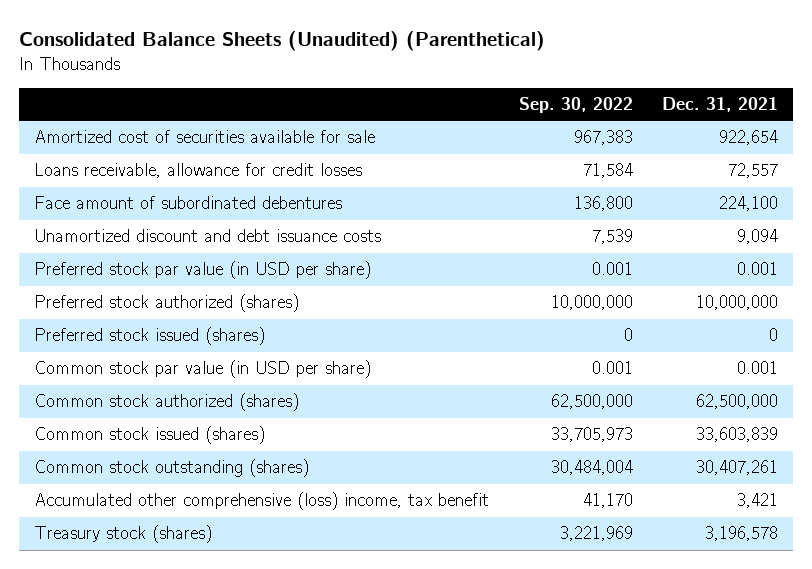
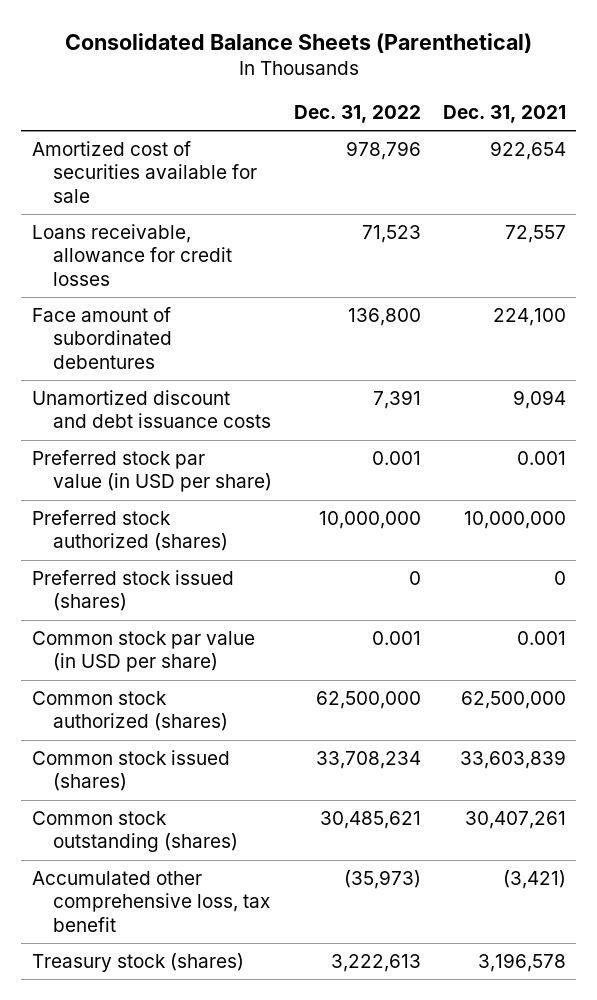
- Consolidated Balance Sheets (Unaudited) (Parenthetical)
+ Consolidated Balance Sheets (Parenthetical)
- | Sep. 30, 2022 | Dec. 31, 2021
+ | Dec. 31, 2022 | Dec. 31, 2021
- Accumulated other comprehensive (loss) income, tax benefit | 41,170 | 3,421
+ Accumulated other comprehensive loss, tax benefit | (35,973) | (3,421)

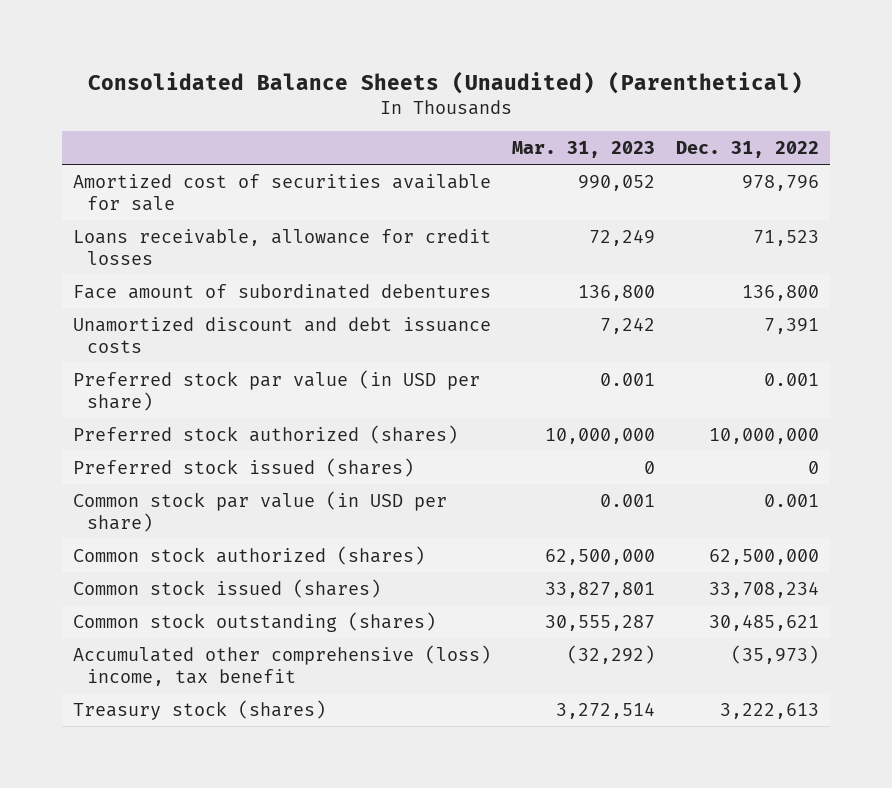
- Consolidated Balance Sheets (Parenthetical)
+ Consolidated Balance Sheets (Unaudited) (Parenthetical)
- | Dec. 31, 2022 | Dec. 31, 2021
+ | Mar. 31, 2023 | Dec. 31, 2022
- Accumulated other comprehensive loss, tax benefit | (35,973) | (3,421)
+ Accumulated other comprehensive (loss) income, tax benefit | (32,292) | (35,973)

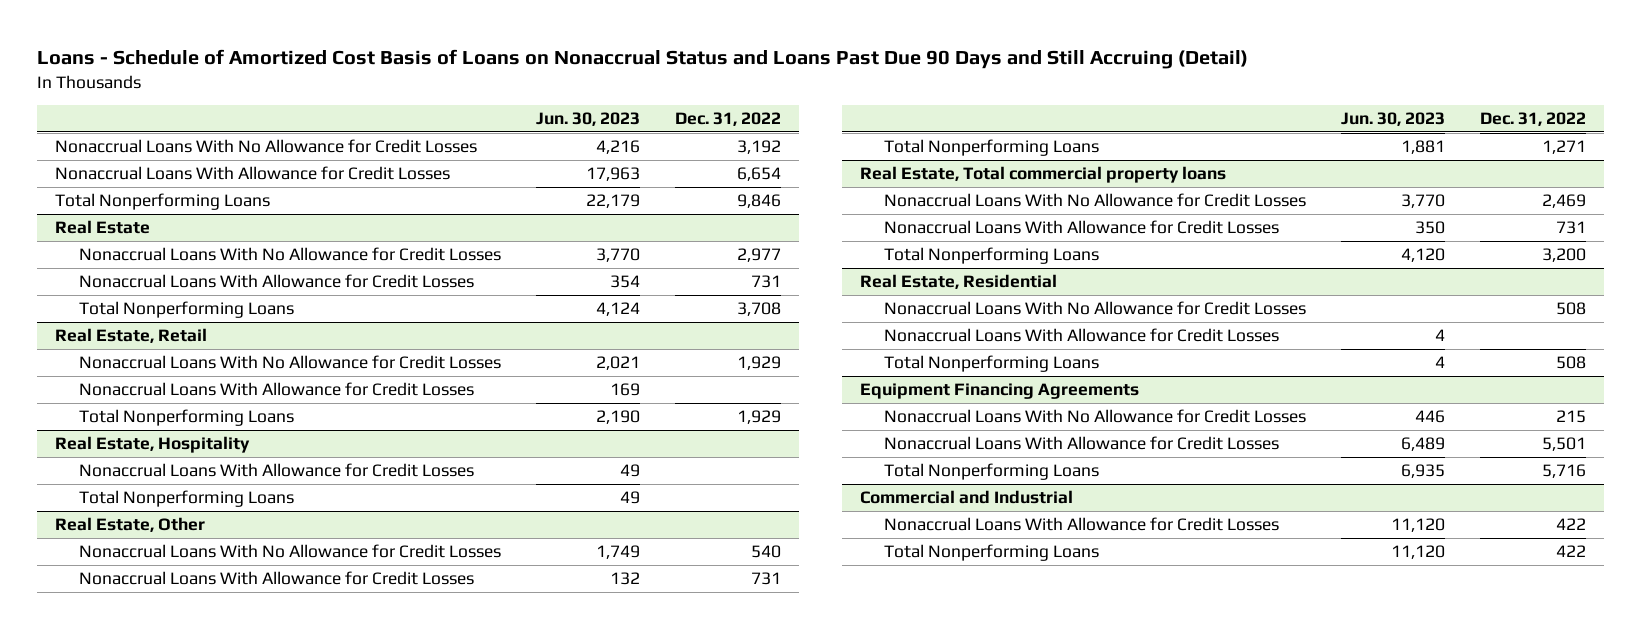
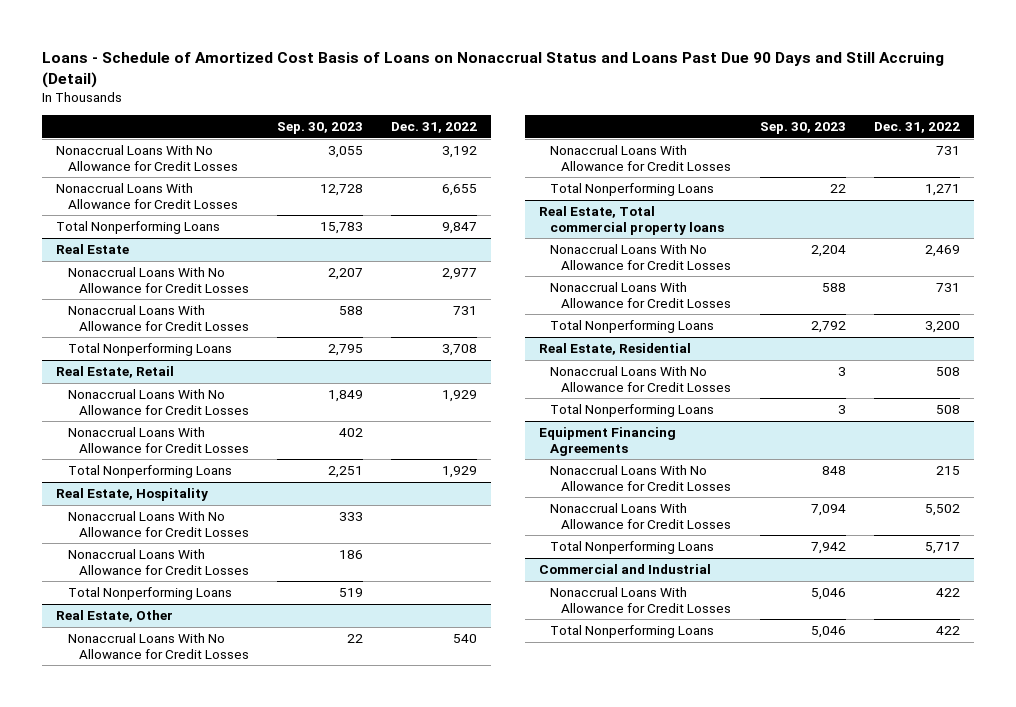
- | Jun. 30, 2023 | Dec. 31, 2022
+ | Sep. 30, 2023 | Dec. 31, 2022
- Nonaccrual Loans With Allowance for Credit Losses | 17,963 | 6,654
- Total Nonperforming Loans | 22,179 | 9,846
+ Nonaccrual Loans With Allowance for Credit Losses | 12,728 | 6,655
+ Total Nonperforming Loans | 15,783 | 9,847
@ Real Estate, Hospitality
+ Nonaccrual Loans With No Allowance for Credit Losses | 333 |
@ Real Estate, Residential
- Nonaccrual Loans With Allowance for Credit Losses | 4 |
@ Equipment Financing Agreements
- Nonaccrual Loans With Allowance for Credit Losses | 6,489 | 5,501
- Total Nonperforming Loans | 6,935 | 5,716
+ Nonaccrual Loans With Allowance for Credit Losses | 7,094 | 5,502
+ Total Nonperforming Loans | 7,942 | 5,717

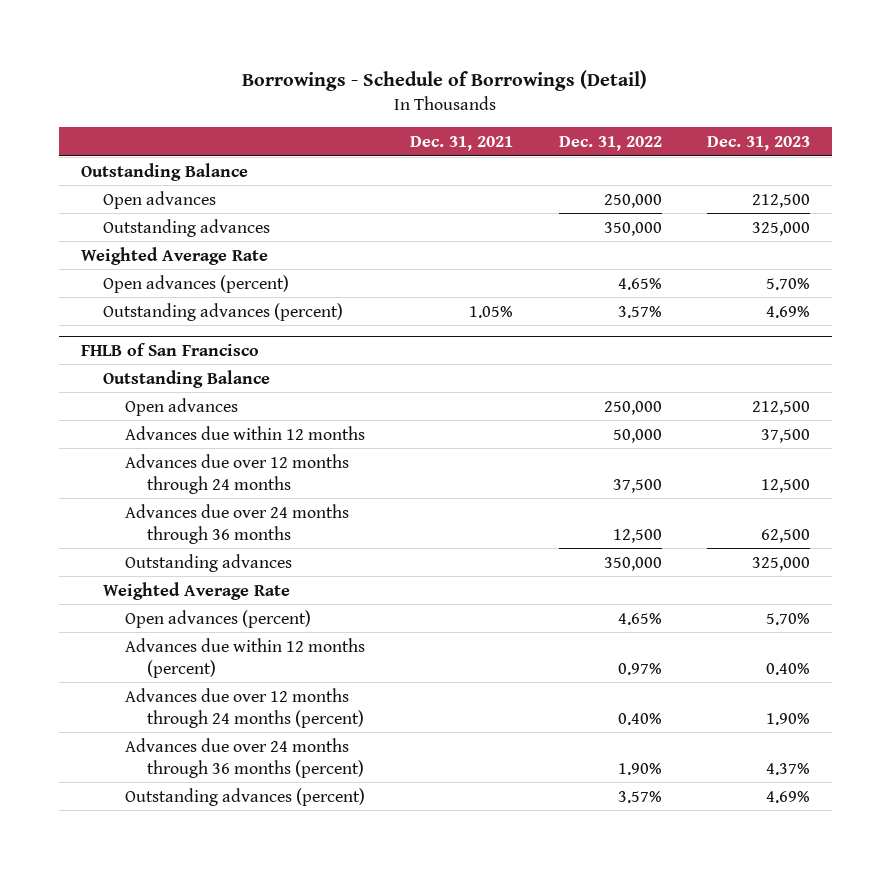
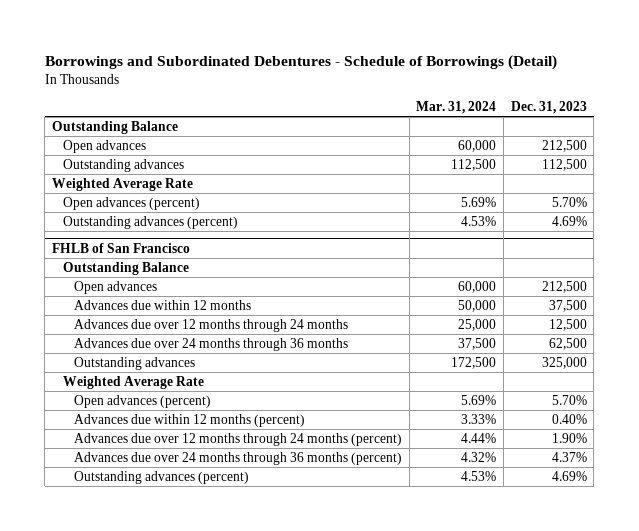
- Borrowings - Schedule of Borrowings (Detail)
+ Borrowings and Subordinated Debentures - Schedule of Borrowings (Detail)
- | Dec. 31, 2021 | Dec. 31, 2022 | Dec. 31, 2023
+ | Mar. 31, 2024 | Dec. 31, 2023
- Outstanding advances | | 350,000 | 325,000
+ Outstanding advances | 112,500 | 112,500

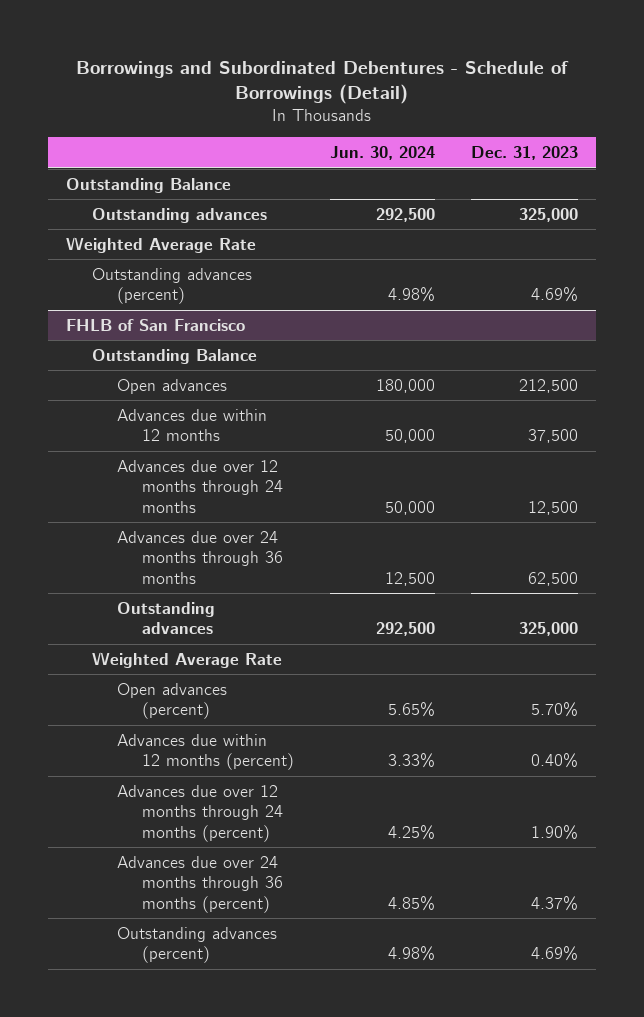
- | Mar. 31, 2024 | Dec. 31, 2023
+ | Jun. 30, 2024 | Dec. 31, 2023
- Open advances | 60,000 | 212,500
- Outstanding advances | 112,500 | 112,500
+ Outstanding advances | 292,500 | 325,000
- Open advances (percent) | 5.69% | 5.70%

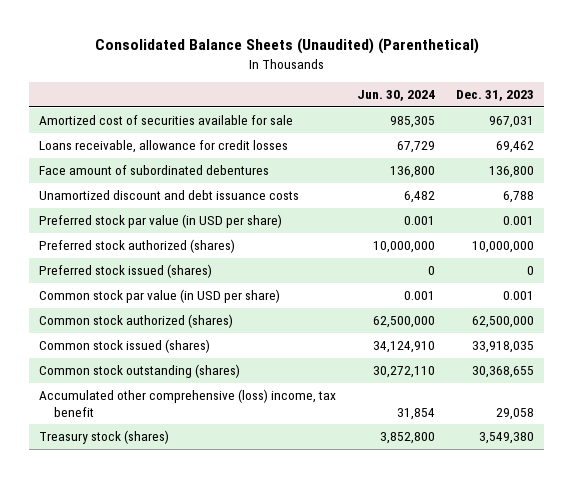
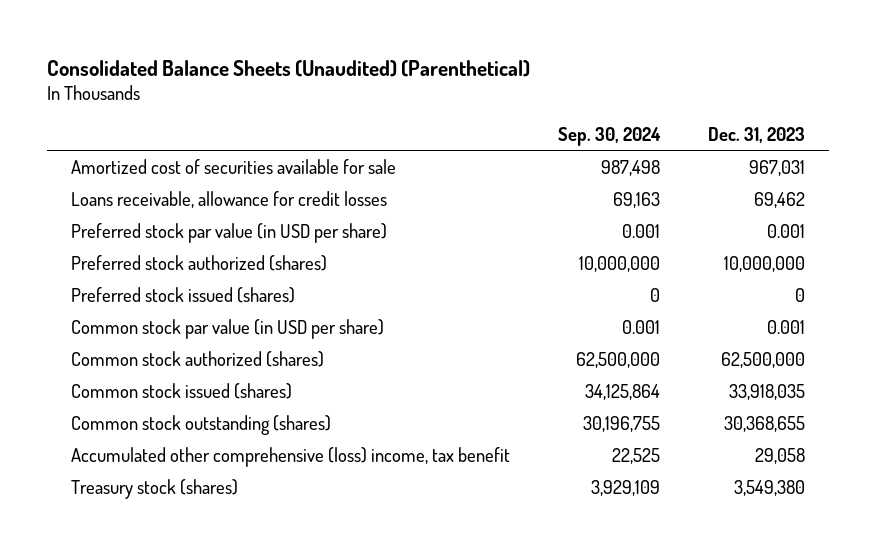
- | Jun. 30, 2024 | Dec. 31, 2023
+ | Sep. 30, 2024 | Dec. 31, 2023
- Face amount of subordinated debentures | 136,800 | 136,800
- Unamortized discount and debt issuance costs | 6,482 | 6,788

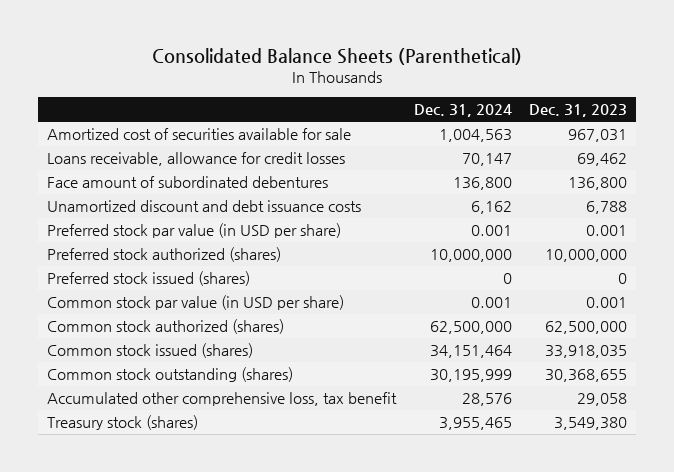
- Consolidated Balance Sheets (Unaudited) (Parenthetical)
+ Consolidated Balance Sheets (Parenthetical)
- | Sep. 30, 2024 | Dec. 31, 2023
+ | Dec. 31, 2024 | Dec. 31, 2023
+ Face amount of subordinated debentures | 136,800 | 136,800
+ Unamortized discount and debt issuance costs | 6,162 | 6,788
- Accumulated other comprehensive (loss) income, tax benefit | 22,525 | 29,058
+ Accumulated other comprehensive loss, tax benefit | 28,576 | 29,058

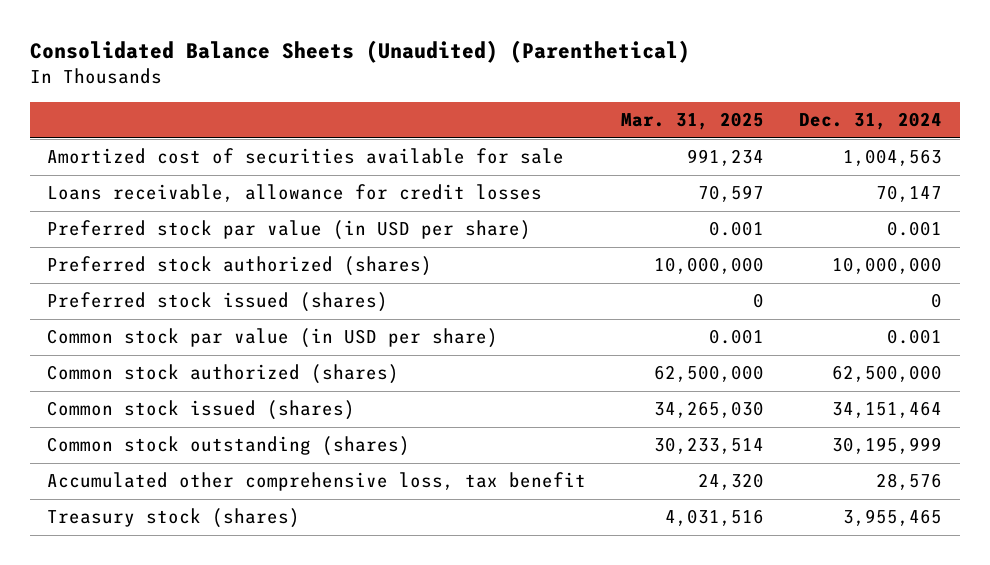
- Consolidated Balance Sheets (Parenthetical)
+ Consolidated Balance Sheets (Unaudited) (Parenthetical)
- | Dec. 31, 2024 | Dec. 31, 2023
+ | Mar. 31, 2025 | Dec. 31, 2024
- Face amount of subordinated debentures | 136,800 | 136,800
- Unamortized discount and debt issuance costs | 6,162 | 6,788

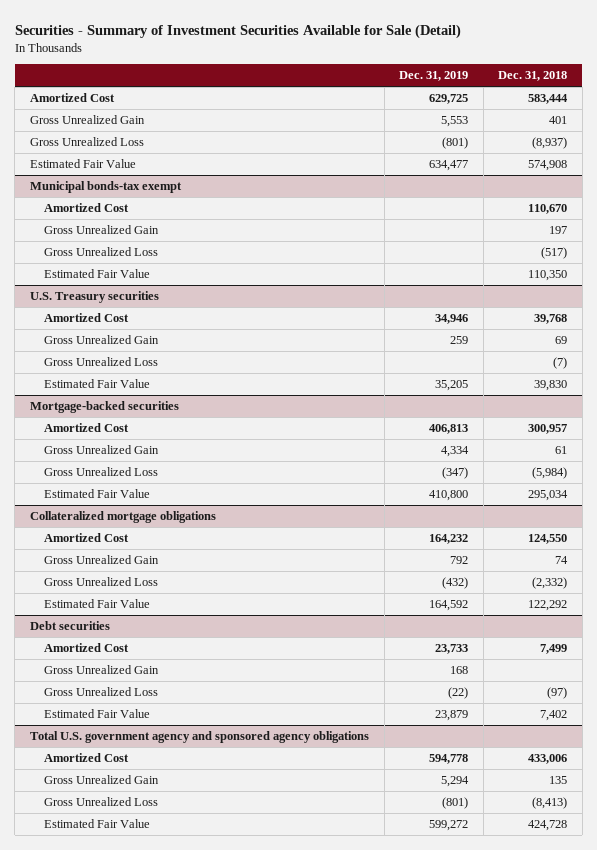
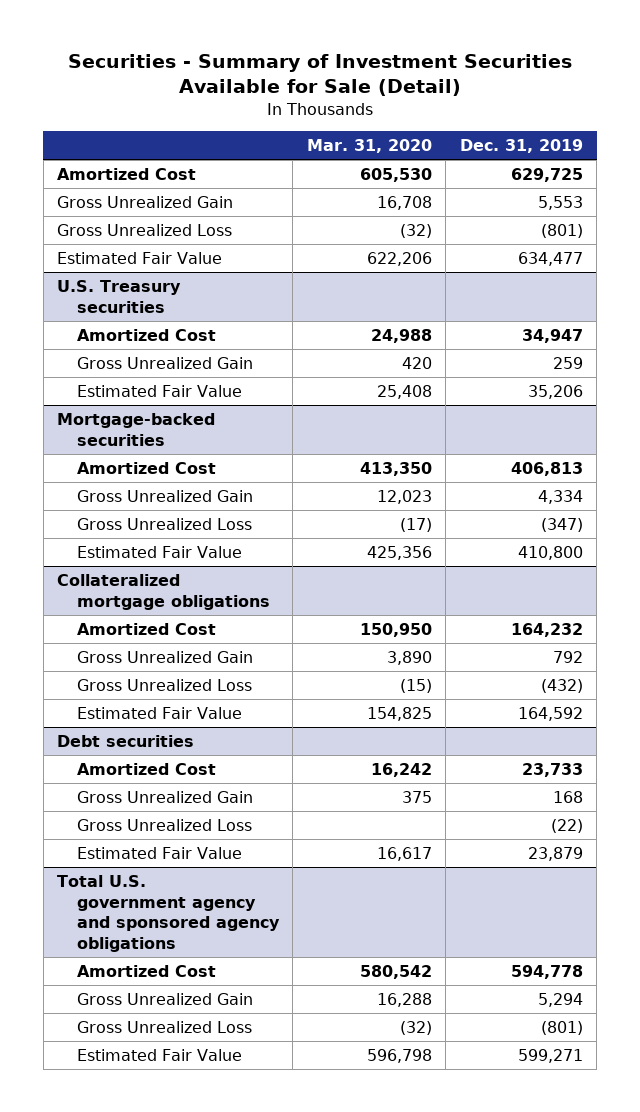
- | Dec. 31, 2019 | Dec. 31, 2018
+ | Mar. 31, 2020 | Dec. 31, 2019
- Municipal bonds-tax exempt
- Amortized Cost | | 110,670
- Gross Unrealized Gain | | 197
- Gross Unrealized Loss | | (517)
- Estimated Fair Value | | 110,350
@ U.S. Treasury securities
- Amortized Cost | 34,946 | 39,768
+ Amortized Cost | 24,988 | 34,947
- Gross Unrealized Loss | | (7)
- Estimated Fair Value | 35,205 | 39,830
+ Estimated Fair Value | 25,408 | 35,206
@ Total U.S. government agency and sponsored agency obligations
- Estimated Fair Value | 599,272 | 424,728
+ Estimated Fair Value | 596,798 | 599,271

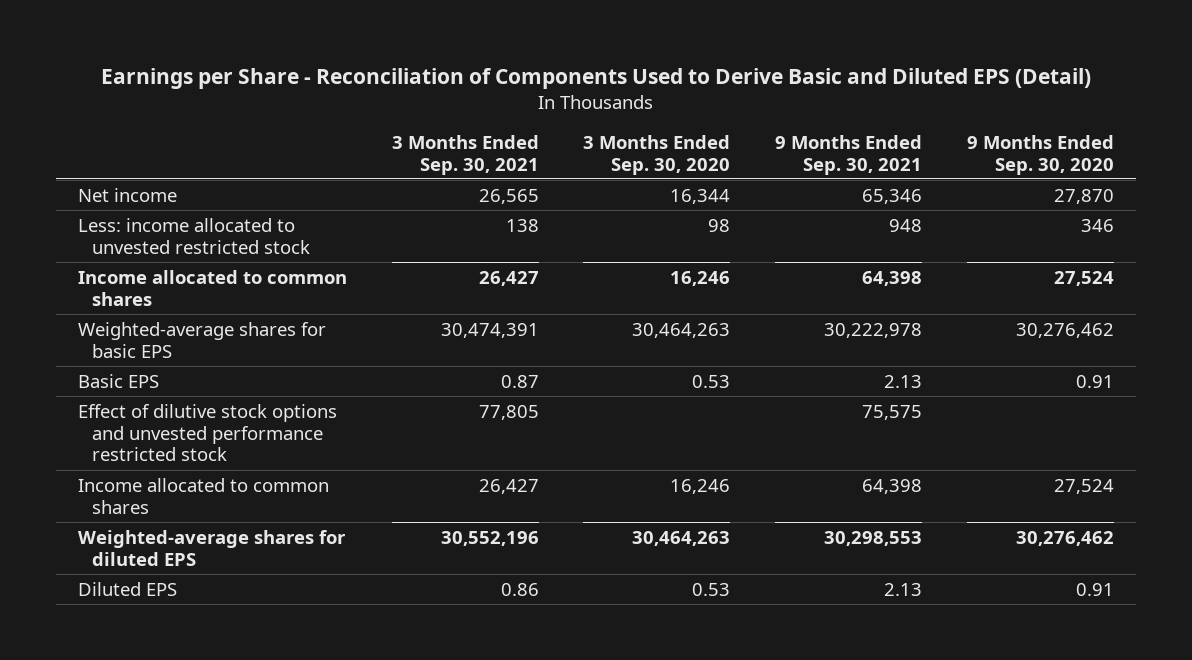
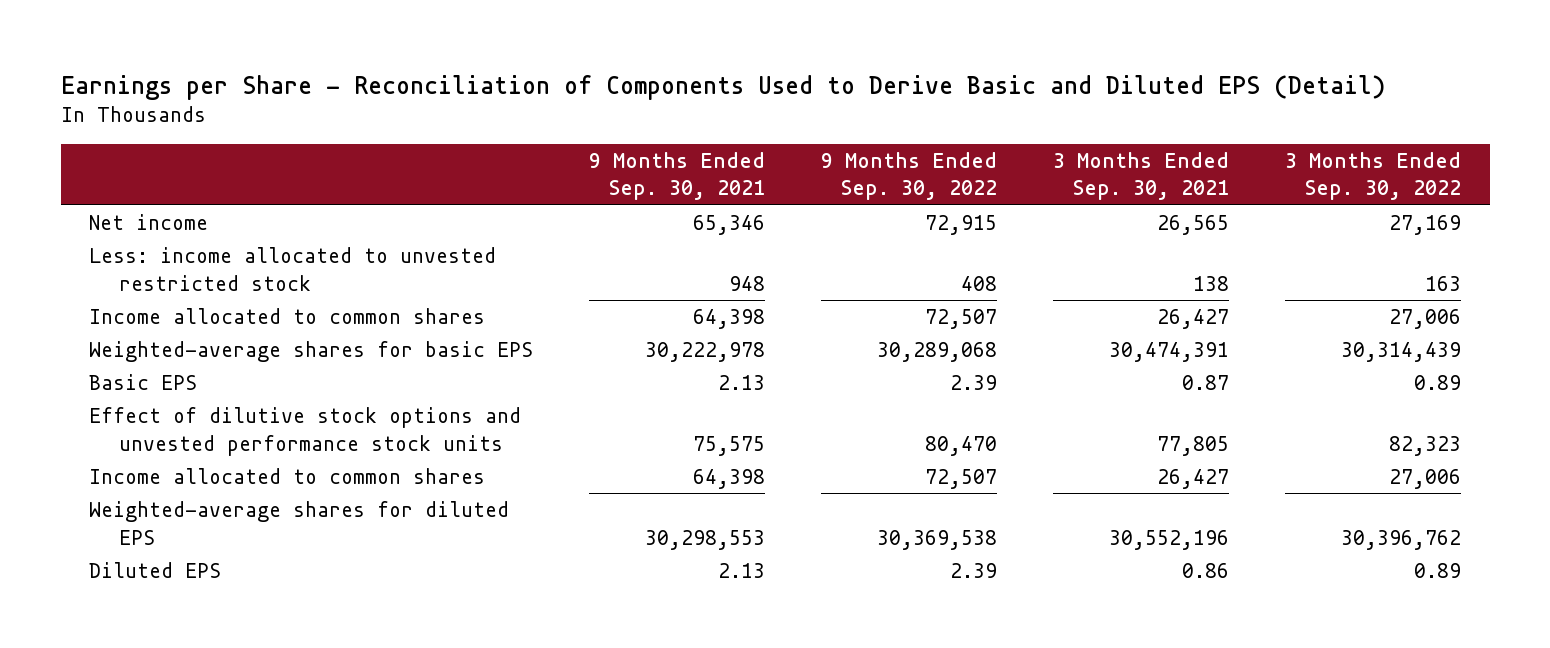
- | 3 Months Ended Sep. 30, 2021 | 3 Months Ended Sep. 30, 2020 | 9 Months Ended Sep. 30, 2021 | 9 Months Ended Sep. 30, 2020
+ | 9 Months Ended Sep. 30, 2021 | 9 Months Ended Sep. 30, 2022 | 3 Months Ended Sep. 30, 2021 | 3 Months Ended Sep. 30, 2022
- Effect of dilutive stock options and unvested performance restricted stock | 77,805 | | 75,575 |
+ Effect of dilutive stock options and unvested performance stock units | 75,575 | 80,470 | 77,805 | 82,323

